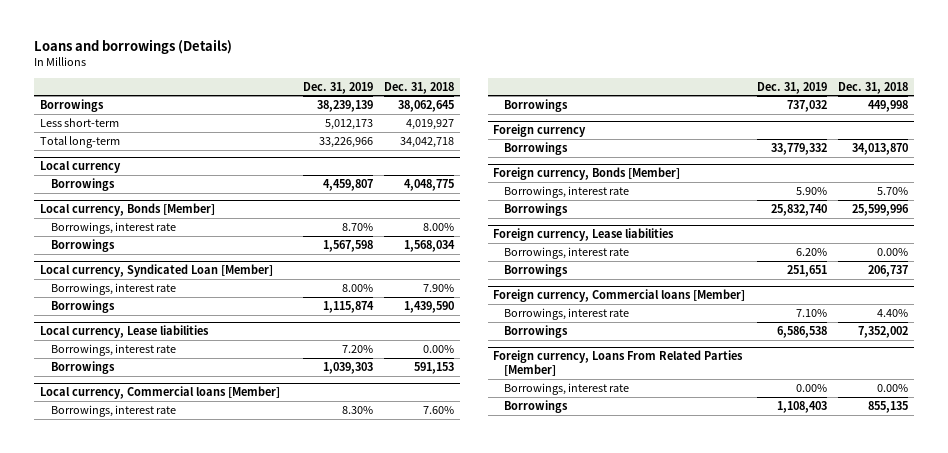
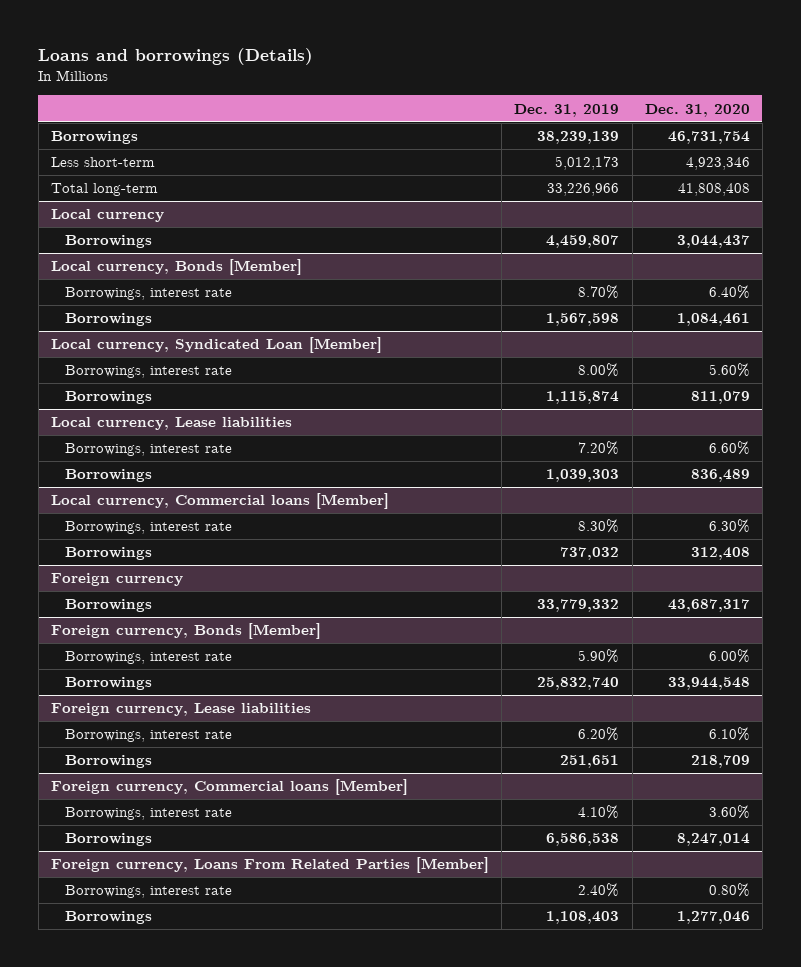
- | Dec. 31, 2019 | Dec. 31, 2018
+ | Dec. 31, 2019 | Dec. 31, 2020
@ Foreign currency, Commercial loans [Member]
- Borrowings, interest rate | 7.10% | 4.40%
+ Borrowings, interest rate | 4.10% | 3.60%
@ Foreign currency, Loans From Related Parties [Member]
- Borrowings, interest rate | 0.00% | 0.00%
+ Borrowings, interest rate | 2.40% | 0.80%

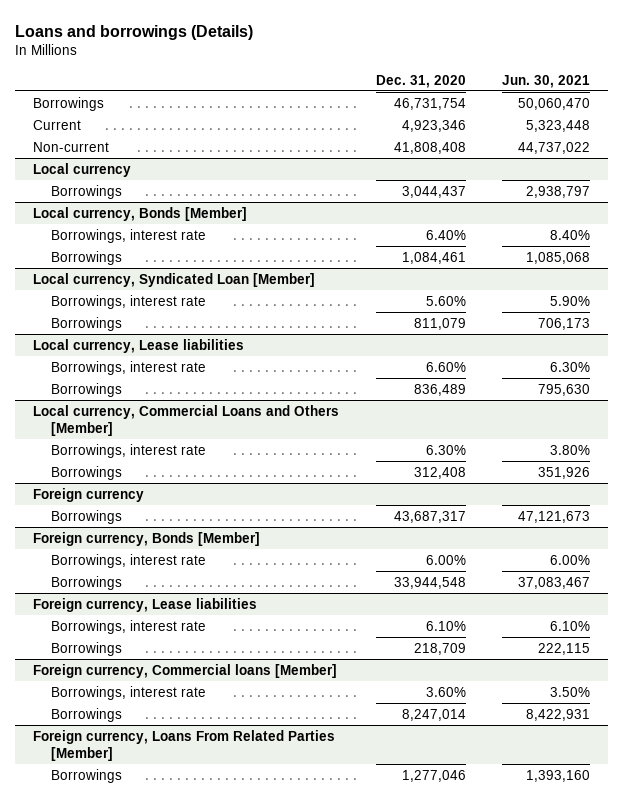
- | Dec. 31, 2019 | Dec. 31, 2020
+ | Dec. 31, 2020 | Jun. 30, 2021
- Less short-term | 5,012,173 | 4,923,346
- Total long-term | 33,226,966 | 41,808,408
+ Current | 4,923,346 | 5,323,448
+ Non-current | 41,808,408 | 44,737,022
- Local currency, Commercial loans [Member]
+ Local currency, Commercial Loans and Others [Member]
@ Foreign currency, Loans From Related Parties [Member]
- Borrowings, interest rate | 2.40% | 0.80%

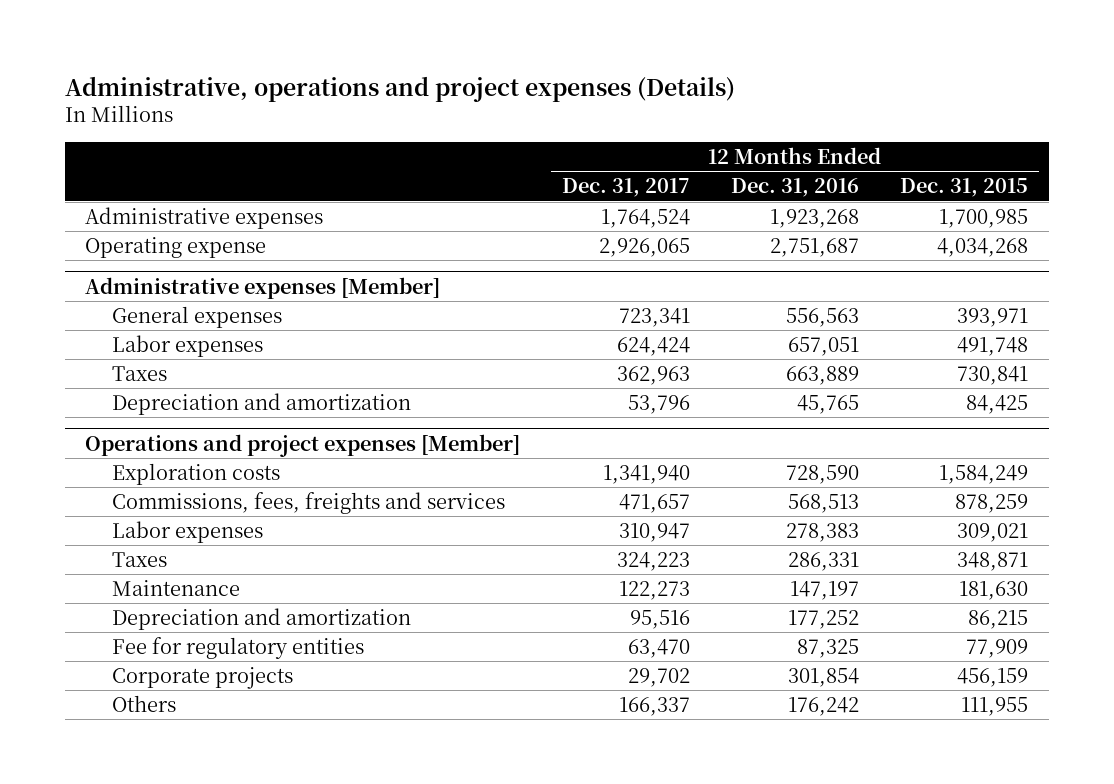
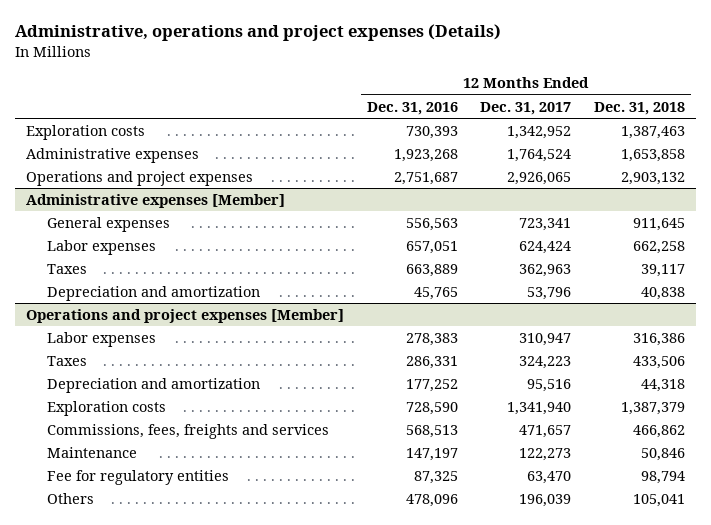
- | 12 Months Ended Dec. 31, 2017 | 12 Months Ended Dec. 31, 2016 | 12 Months Ended Dec. 31, 2015
+ | 12 Months Ended Dec. 31, 2016 | 12 Months Ended Dec. 31, 2017 | 12 Months Ended Dec. 31, 2018
+ Exploration costs | 730,393 | 1,342,952 | 1,387,463
- Operating expense | 2,926,065 | 2,751,687 | 4,034,268
+ Operations and project expenses | 2,751,687 | 2,926,065 | 2,903,132
@ Operations and project expenses [Member]
moved down: Exploration costs | 728,590 | 1,341,940 | 1,387,379
moved down: Commissions, fees, freights and services | 568,513 | 471,657 | 466,862
moved down: Maintenance | 147,197 | 122,273 | 50,846
- Corporate projects | 29,702 | 301,854 | 456,159
- Others | 166,337 | 176,242 | 111,955
+ Others | 478,096 | 196,039 | 105,041

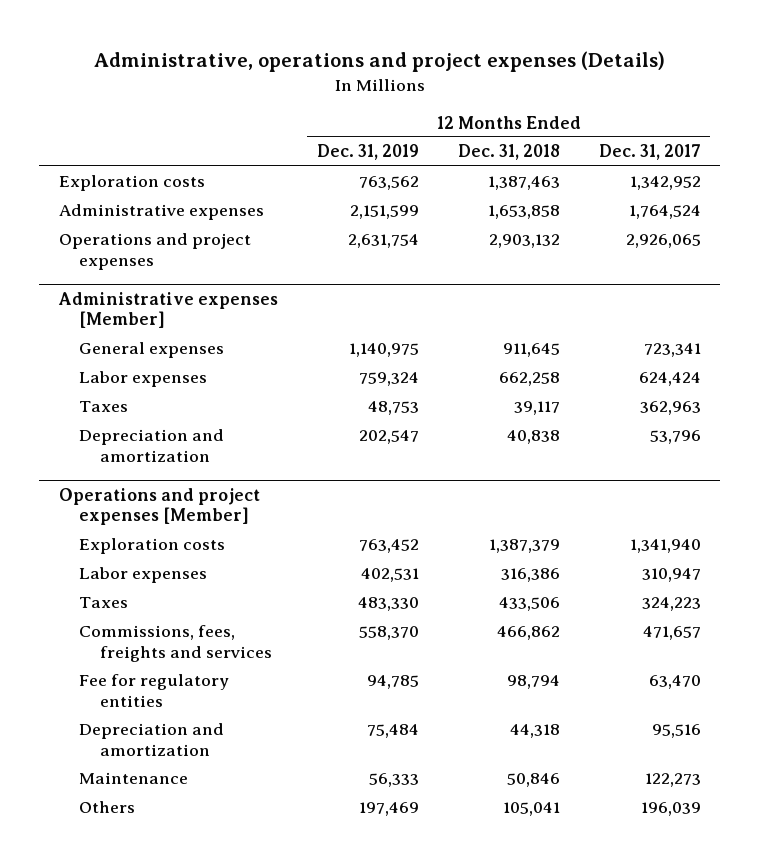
- | 12 Months Ended Dec. 31, 2016 | 12 Months Ended Dec. 31, 2017 | 12 Months Ended Dec. 31, 2018
+ | 12 Months Ended Dec. 31, 2019 | 12 Months Ended Dec. 31, 2018 | 12 Months Ended Dec. 31, 2017
@ Operations and project expenses [Member]
moved up: Exploration costs | 763,452 | 1,387,379 | 1,341,940
moved down: Depreciation and amortization | 75,484 | 44,318 | 95,516
moved down: Maintenance | 56,333 | 50,846 | 122,273

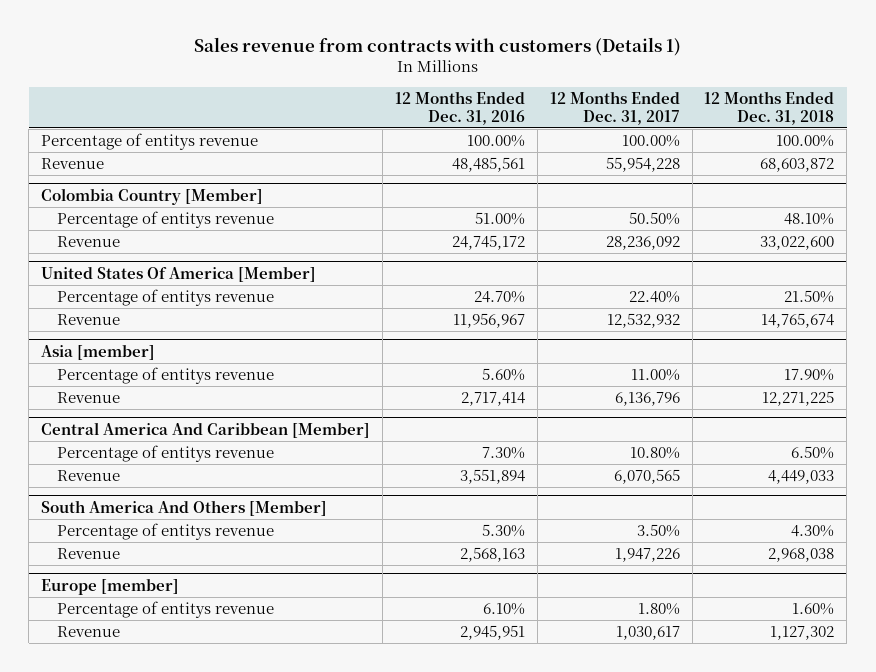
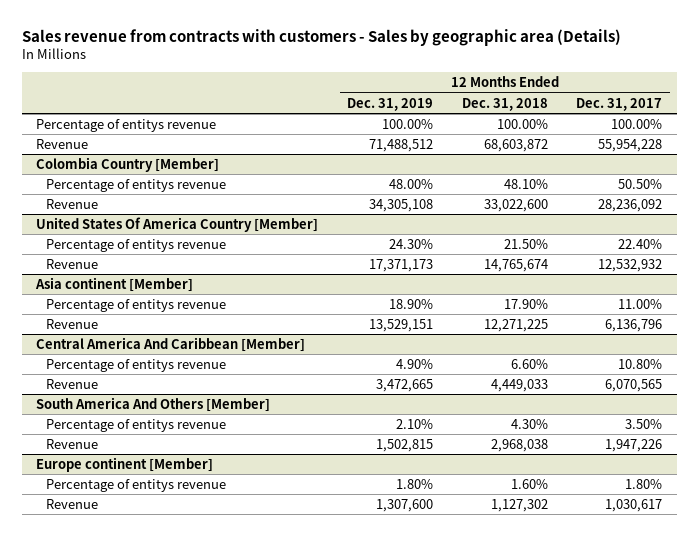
- Sales revenue from contracts with customers (Details 1)
+ Sales revenue from contracts with customers - Sales by geographic area (Details)
- | 12 Months Ended Dec. 31, 2016 | 12 Months Ended Dec. 31, 2017 | 12 Months Ended Dec. 31, 2018
+ | 12 Months Ended Dec. 31, 2019 | 12 Months Ended Dec. 31, 2018 | 12 Months Ended Dec. 31, 2017
- United States Of America [Member]
+ United States Of America Country [Member]
- Asia [member]
+ Asia continent [Member]
@ Central America And Caribbean [Member]
- Percentage of entitys revenue | 7.30% | 10.80% | 6.50%
+ Percentage of entitys revenue | 4.90% | 6.60% | 10.80%
- Europe [member]
+ Europe continent [Member]

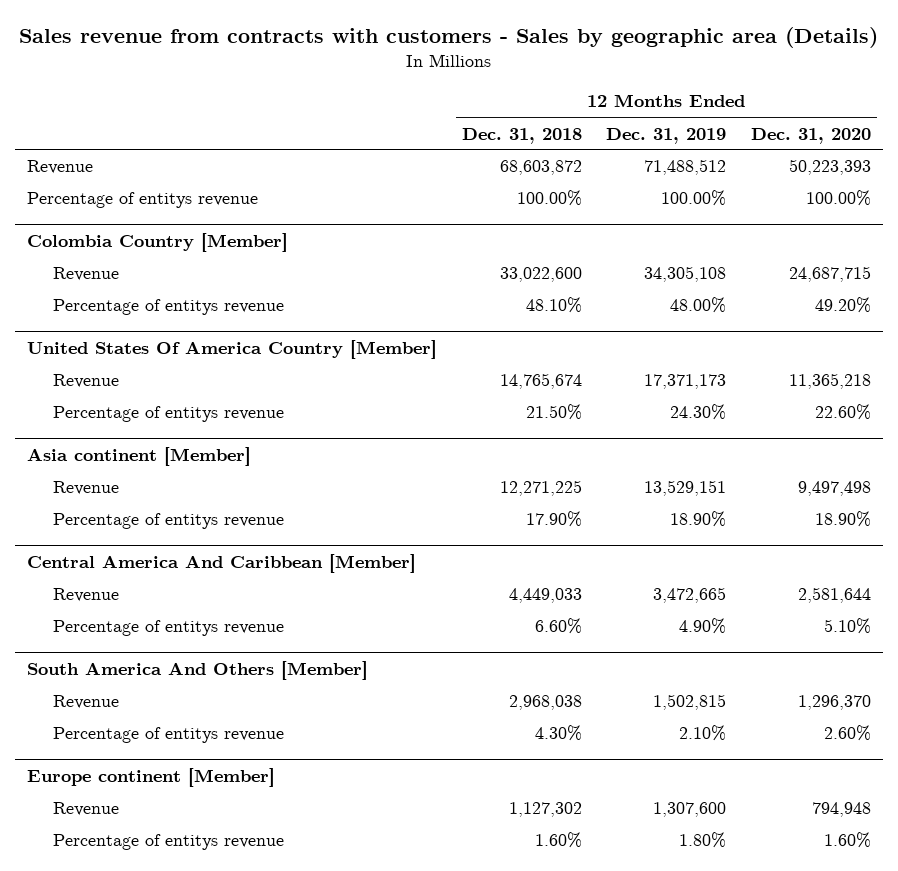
- | 12 Months Ended Dec. 31, 2019 | 12 Months Ended Dec. 31, 2018 | 12 Months Ended Dec. 31, 2017
+ | 12 Months Ended Dec. 31, 2018 | 12 Months Ended Dec. 31, 2019 | 12 Months Ended Dec. 31, 2020
moved down: Percentage of entitys revenue | 100.00% | 100.00% | 100.00%
@ Colombia Country [Member]
moved down: Percentage of entitys revenue | 48.10% | 48.00% | 49.20%
@ United States Of America Country [Member]
moved down: Percentage of entitys revenue | 21.50% | 24.30% | 22.60%
@ Asia continent [Member]
moved down: Percentage of entitys revenue | 17.90% | 18.90% | 18.90%
@ Central America And Caribbean [Member]
moved down: Percentage of entitys revenue | 6.60% | 4.90% | 5.10%
@ South America And Others [Member]
moved down: Percentage of entitys revenue | 4.30% | 2.10% | 2.60%
@ Europe continent [Member]
moved down: Percentage of entitys revenue | 1.60% | 1.80% | 1.60%

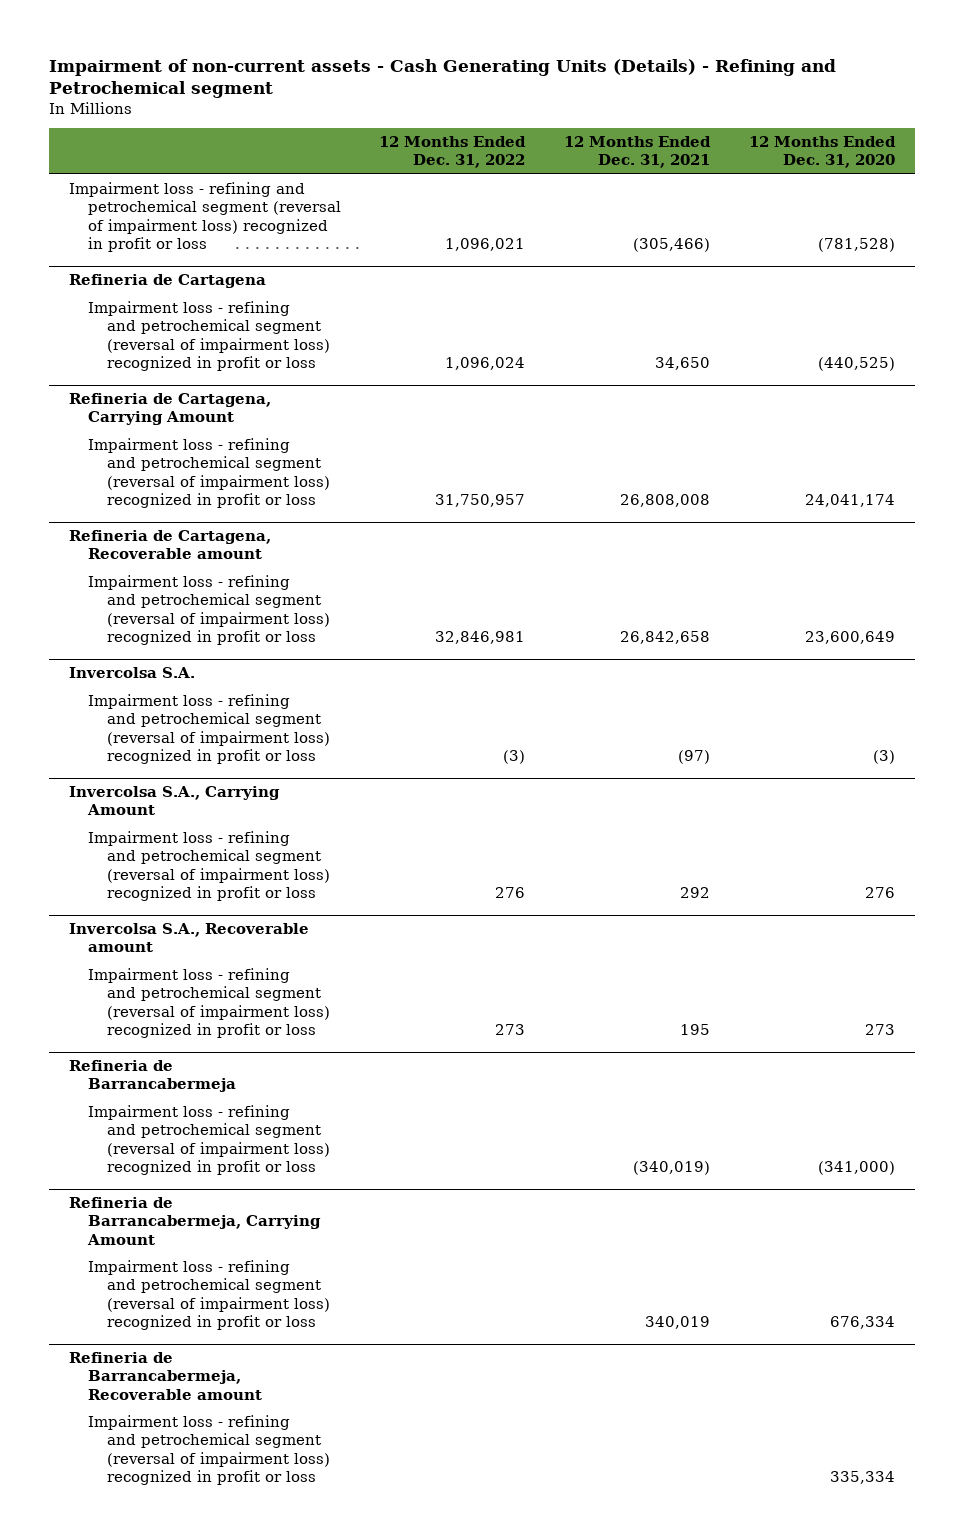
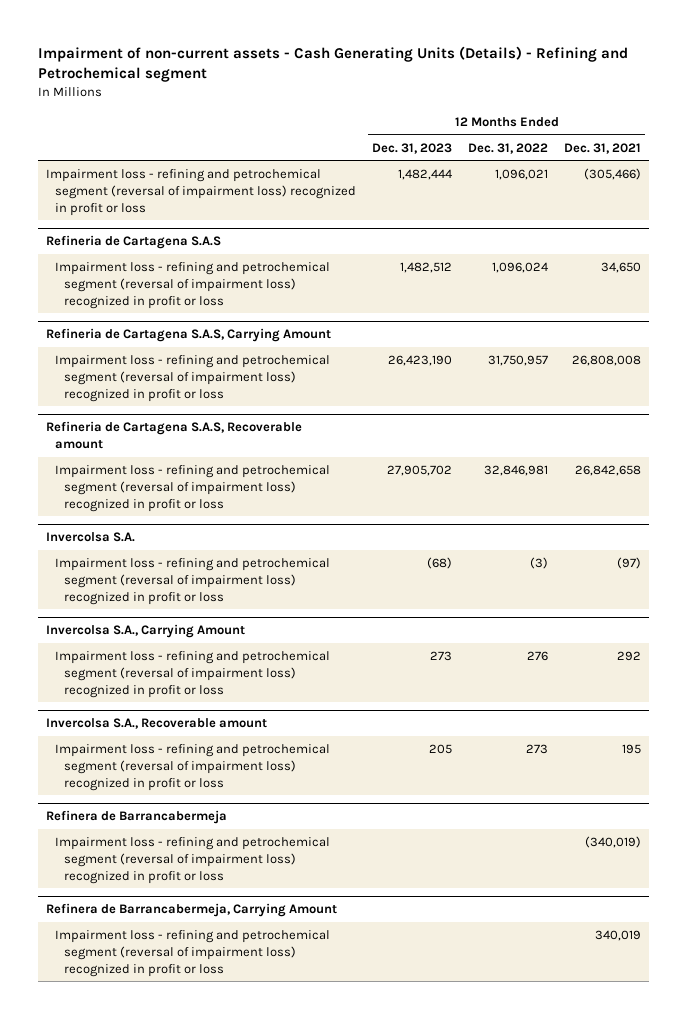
- | 12 Months Ended Dec. 31, 2022 | 12 Months Ended Dec. 31, 2021 | 12 Months Ended Dec. 31, 2020
+ | 12 Months Ended Dec. 31, 2023 | 12 Months Ended Dec. 31, 2022 | 12 Months Ended Dec. 31, 2021
- Refineria de Cartagena
+ Refineria de Cartagena S.A.S
- Refineria de Cartagena, Carrying Amount
+ Refineria de Cartagena S.A.S, Carrying Amount
- Refineria de Cartagena, Recoverable amount
+ Refineria de Cartagena S.A.S, Recoverable amount
- Refineria de Barrancabermeja
+ Refinera de Barrancabermeja
- Refineria de Barrancabermeja, Carrying Amount
+ Refinera de Barrancabermeja, Carrying Amount
- Refineria de Barrancabermeja, Recoverable amount
- Impairment loss - refining and petrochemical segment (reversal of impairment loss) recognized in profit or loss | | | 335,334

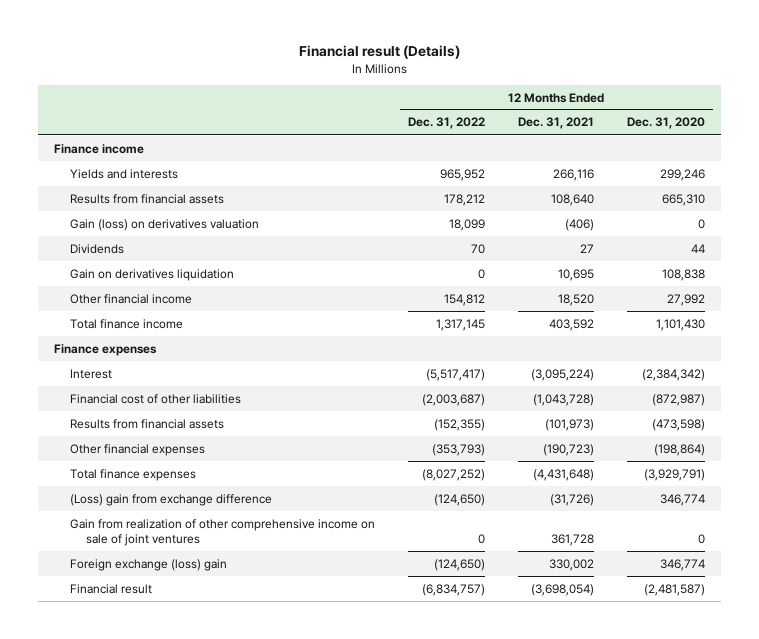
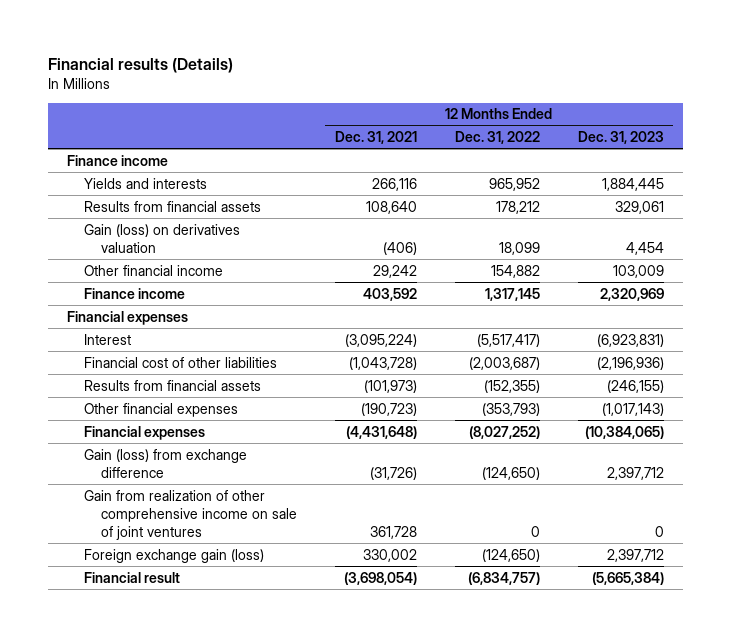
- Financial result (Details)
+ Financial results (Details)
- | 12 Months Ended Dec. 31, 2022 | 12 Months Ended Dec. 31, 2021 | 12 Months Ended Dec. 31, 2020
+ | 12 Months Ended Dec. 31, 2021 | 12 Months Ended Dec. 31, 2022 | 12 Months Ended Dec. 31, 2023
- Dividends | 70 | 27 | 44
- Gain on derivatives liquidation | 0 | 10,695 | 108,838
- Other financial income | 154,812 | 18,520 | 27,992
- Total finance income | 1,317,145 | 403,592 | 1,101,430
- Finance expenses
+ Other financial income | 29,242 | 154,882 | 103,009
+ Finance income | 403,592 | 1,317,145 | 2,320,969
+ Financial expenses
- Total finance expenses | (8,027,252) | (4,431,648) | (3,929,791)
- (Loss) gain from exchange difference | (124,650) | (31,726) | 346,774
+ Financial expenses | (4,431,648) | (8,027,252) | (10,384,065)
+ Gain (loss) from exchange difference | (31,726) | (124,650) | 2,397,712
- Foreign exchange (loss) gain | (124,650) | 330,002 | 346,774
+ Foreign exchange gain (loss) | 330,002 | (124,650) | 2,397,712

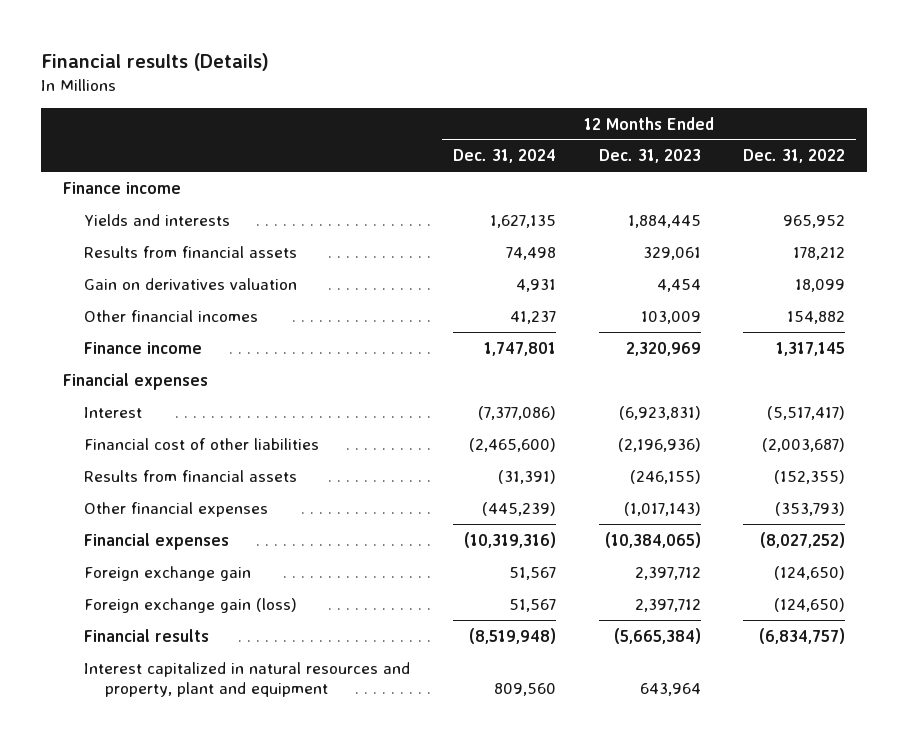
- | 12 Months Ended Dec. 31, 2021 | 12 Months Ended Dec. 31, 2022 | 12 Months Ended Dec. 31, 2023
+ | 12 Months Ended Dec. 31, 2024 | 12 Months Ended Dec. 31, 2023 | 12 Months Ended Dec. 31, 2022
- Gain (loss) on derivatives valuation | (406) | 18,099 | 4,454
- Other financial income | 29,242 | 154,882 | 103,009
+ Gain on derivatives valuation | 4,931 | 4,454 | 18,099
+ Other financial incomes | 41,237 | 103,009 | 154,882
- Gain (loss) from exchange difference | (31,726) | (124,650) | 2,397,712
- Gain from realization of other comprehensive income on sale of joint ventures | 361,728 | 0 | 0
+ Foreign exchange gain | 51,567 | 2,397,712 | (124,650)
- Financial result | (3,698,054) | (6,834,757) | (5,665,384)
+ Financial results | (8,519,948) | (5,665,384) | (6,834,757)
+ Interest capitalized in natural resources and property, plant and equipment | 809,560 | 643,964 |

